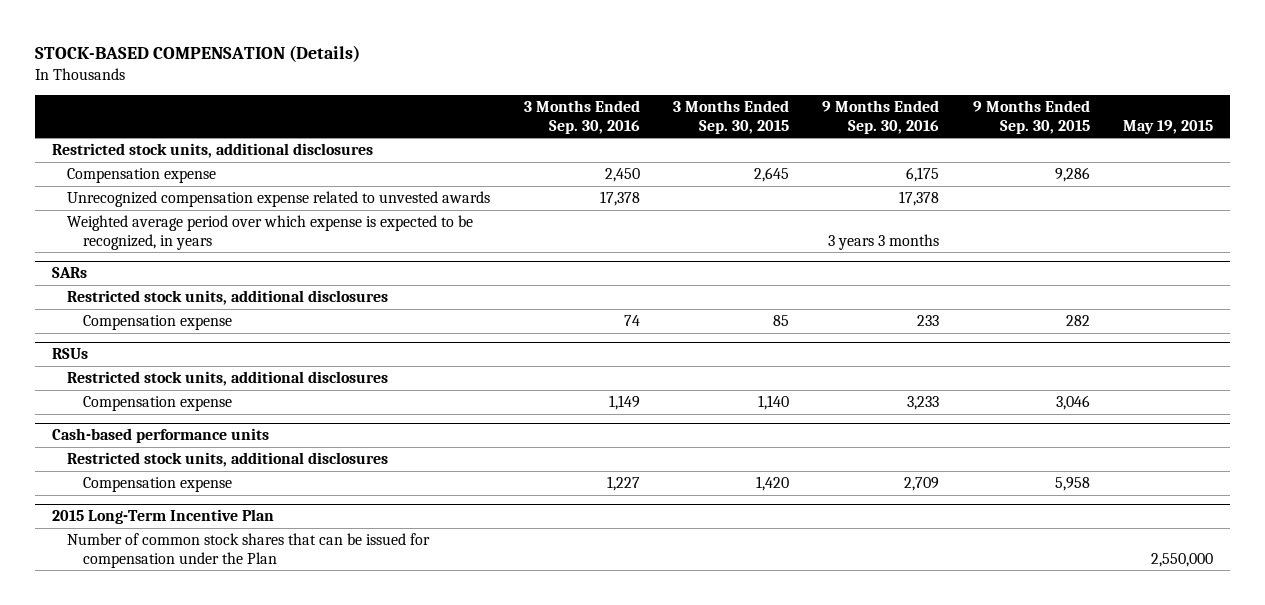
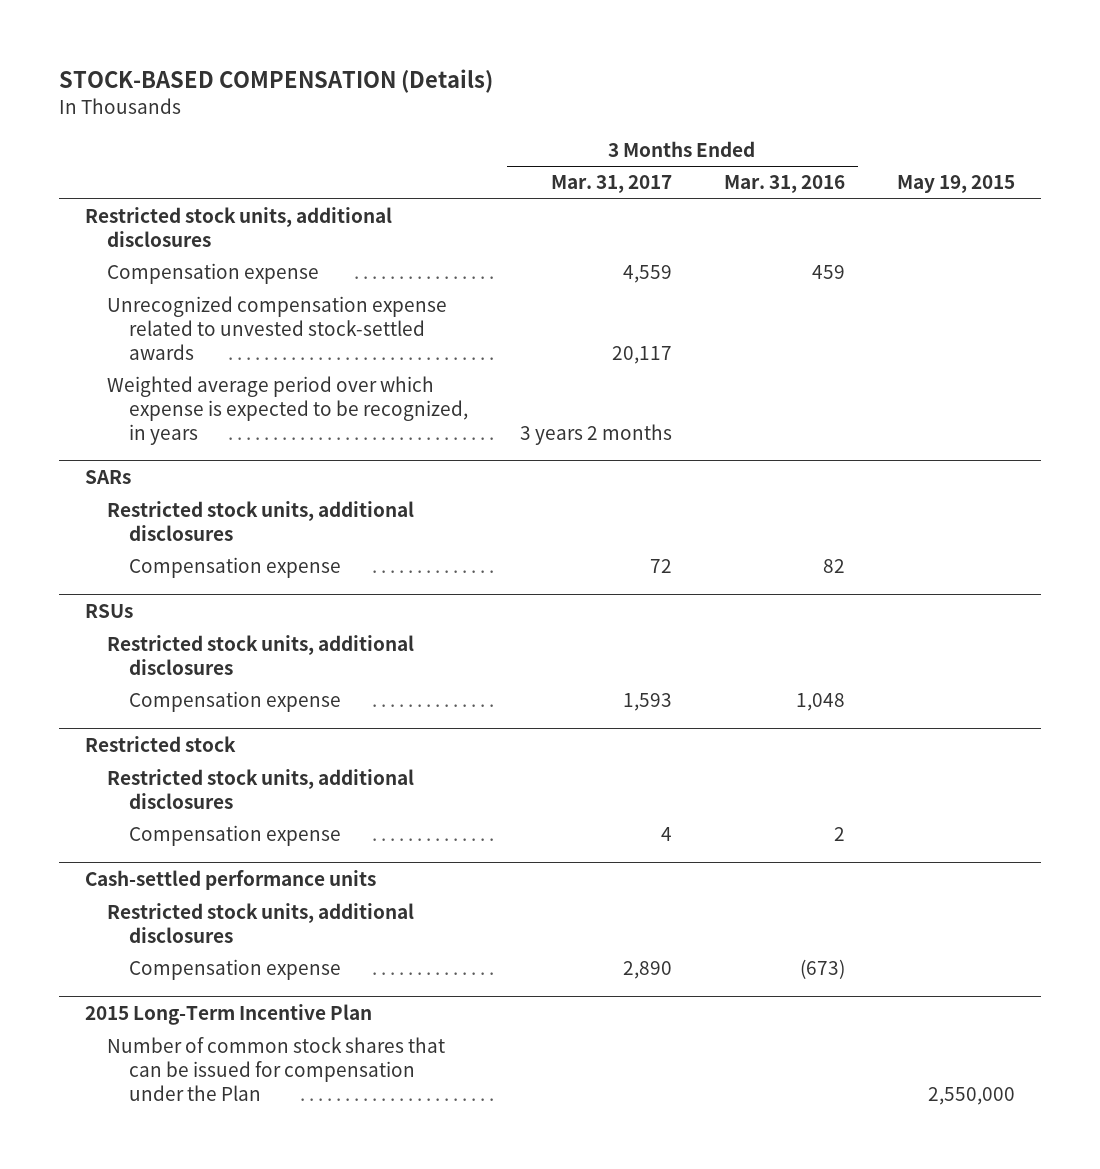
- | 3 Months Ended Sep. 30, 2016 | 3 Months Ended Sep. 30, 2015 | 9 Months Ended Sep. 30, 2016 | 9 Months Ended Sep. 30, 2015 | May 19, 2015
+ | 3 Months Ended Mar. 31, 2017 | 3 Months Ended Mar. 31, 2016 | May 19, 2015
- Unrecognized compensation expense related to unvested awards | 17,378 | | 17,378 | |
+ Unrecognized compensation expense related to unvested stock-settled awards | 20,117 | |
- Cash-based performance units
+ Restricted stock
+ Restricted stock units, additional disclosures
+ Compensation expense | 4 | 2 |
+ Cash-settled performance units

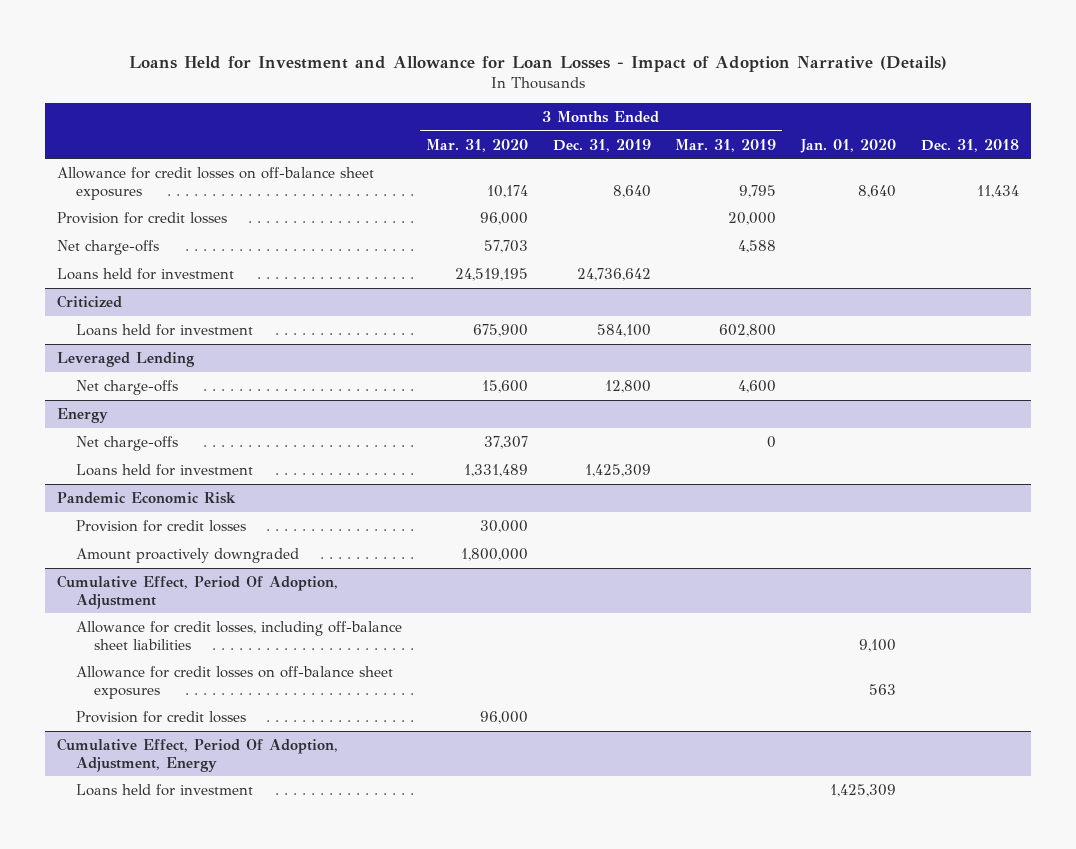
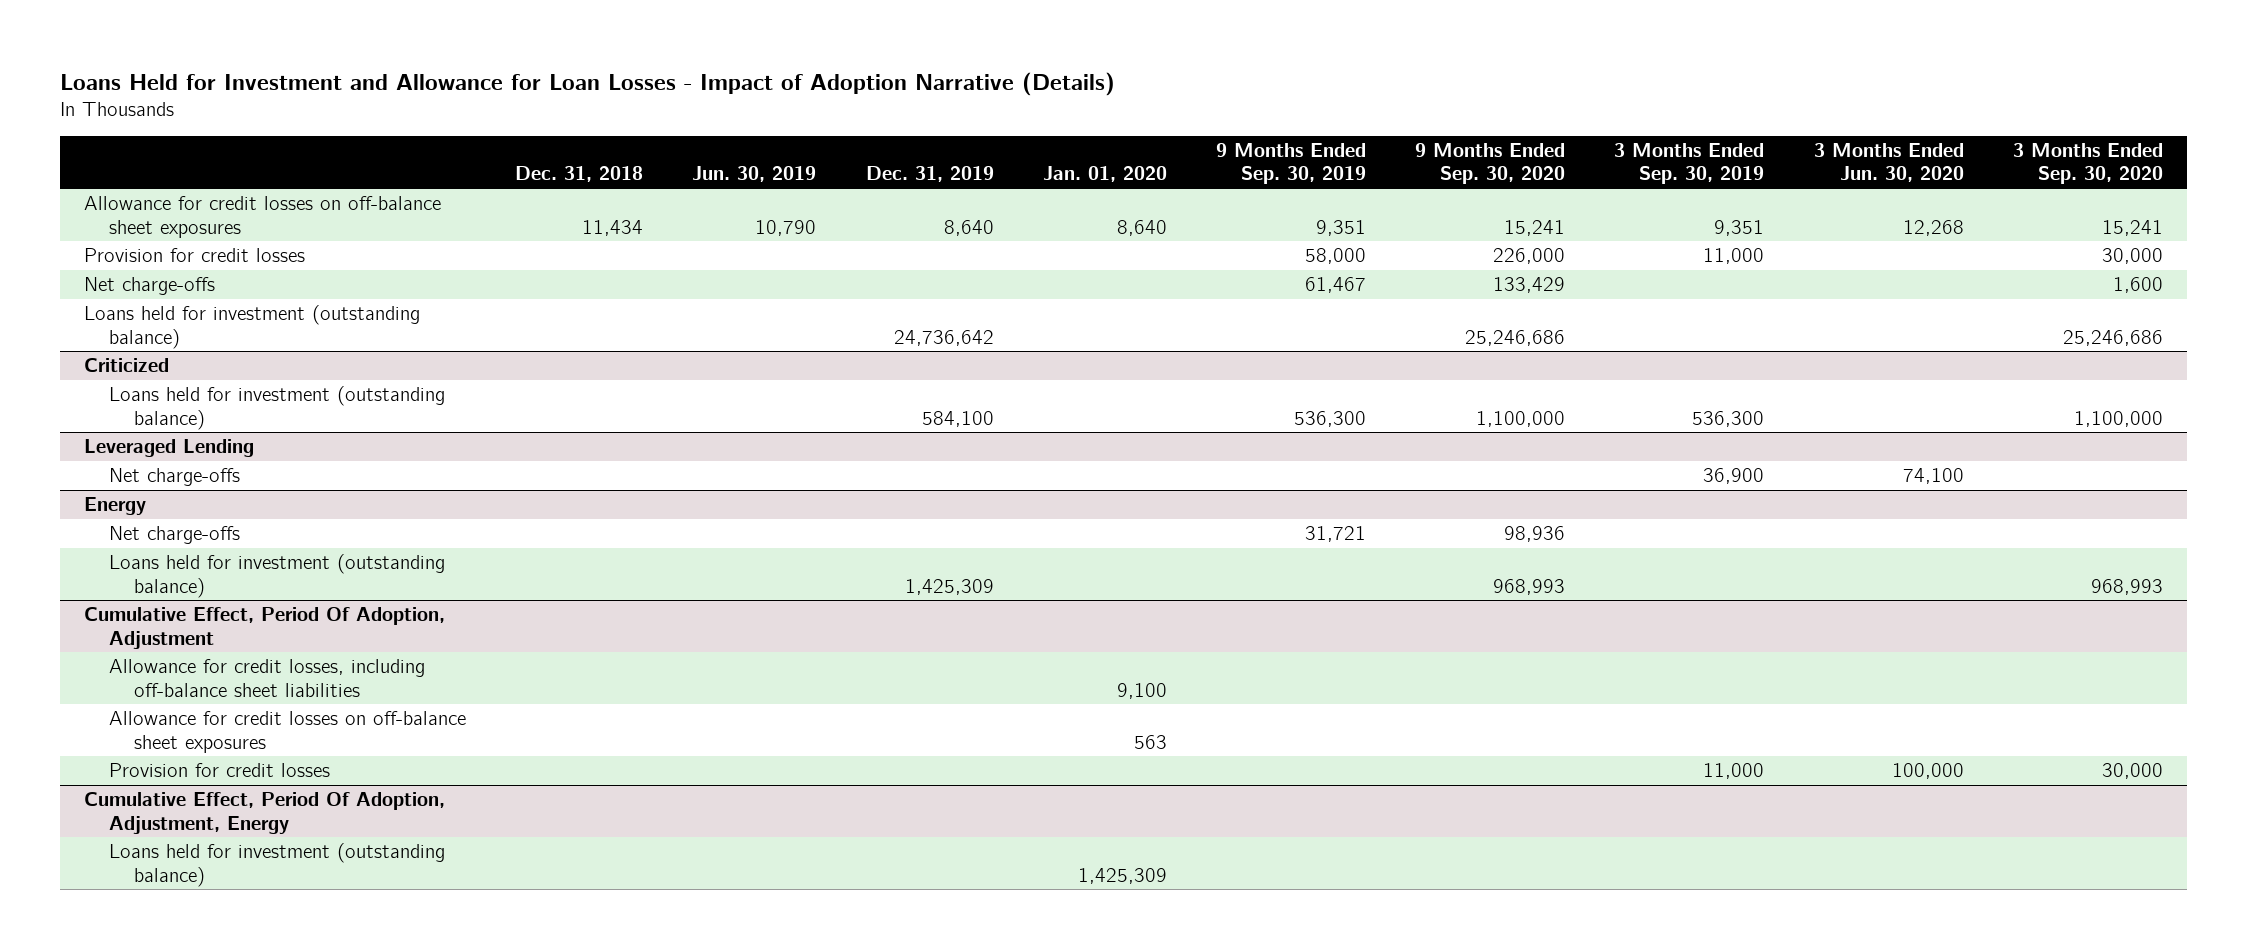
- | 3 Months Ended Mar. 31, 2020 | 3 Months Ended Dec. 31, 2019 | 3 Months Ended Mar. 31, 2019 | Jan. 01, 2020 | Dec. 31, 2018
+ | Dec. 31, 2018 | Jun. 30, 2019 | Dec. 31, 2019 | Jan. 01, 2020 | 9 Months Ended Sep. 30, 2019 | 9 Months Ended Sep. 30, 2020 | 3 Months Ended Sep. 30, 2019 | 3 Months Ended Jun. 30, 2020 | 3 Months Ended Sep. 30, 2020
- Loans held for investment | 24,519,195 | 24,736,642 | | |
+ Loans held for investment (outstanding balance) | | | 24,736,642 | | | 25,246,686 | | | 25,246,686
@ Criticized
- Loans held for investment | 675,900 | 584,100 | 602,800 | |
+ Loans held for investment (outstanding balance) | | | 584,100 | | 536,300 | 1,100,000 | 536,300 | | 1,100,000
@ Energy
- Loans held for investment | 1,331,489 | 1,425,309 | | |
- Pandemic Economic Risk
- Provision for credit losses | 30,000 | | | |
- Amount proactively downgraded | 1,800,000 | | | |
@ Energy
+ Loans held for investment (outstanding balance) | | | 1,425,309 | | | 968,993 | | | 968,993
@ Cumulative Effect, Period Of Adoption, Adjustment, Energy
- Loans held for investment | | | | 1,425,309 |
+ Loans held for investment (outstanding balance) | | | | 1,425,309 | | | | |

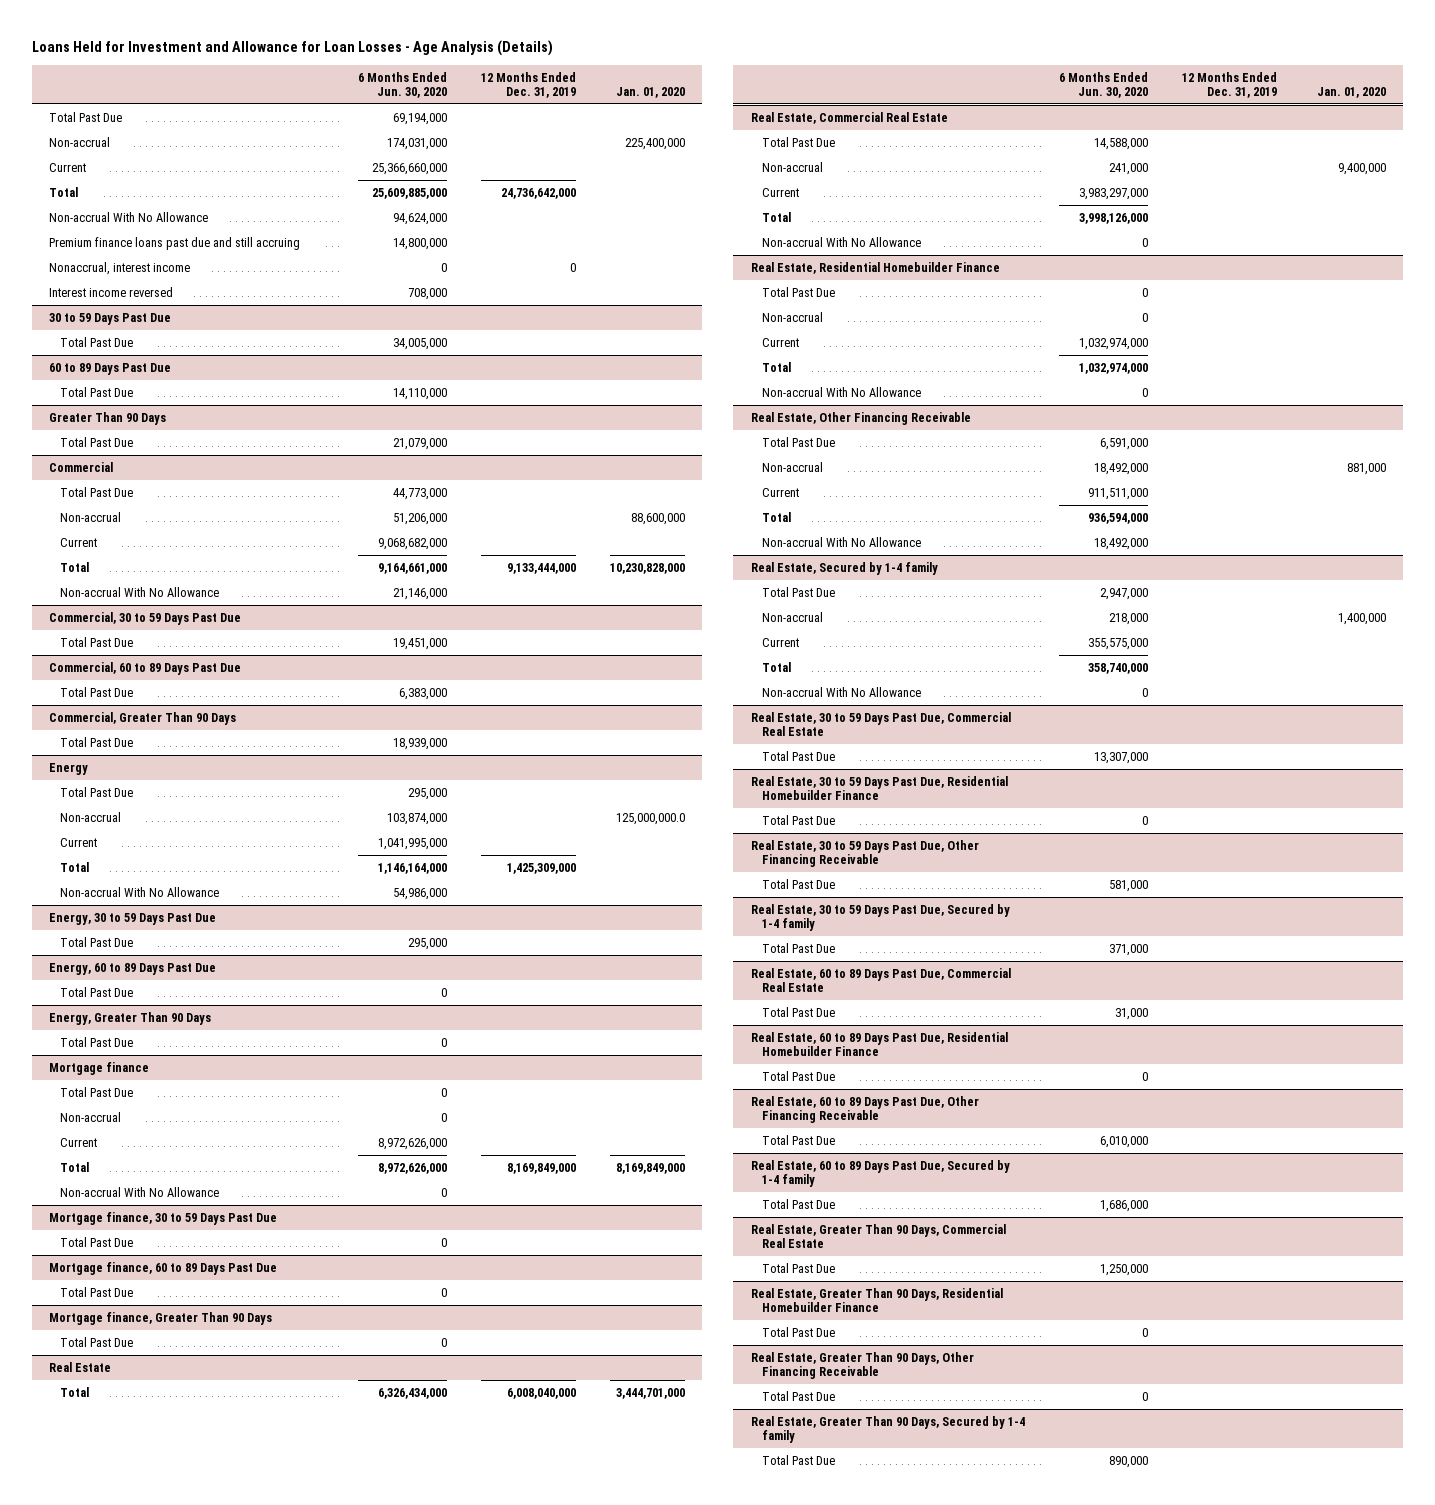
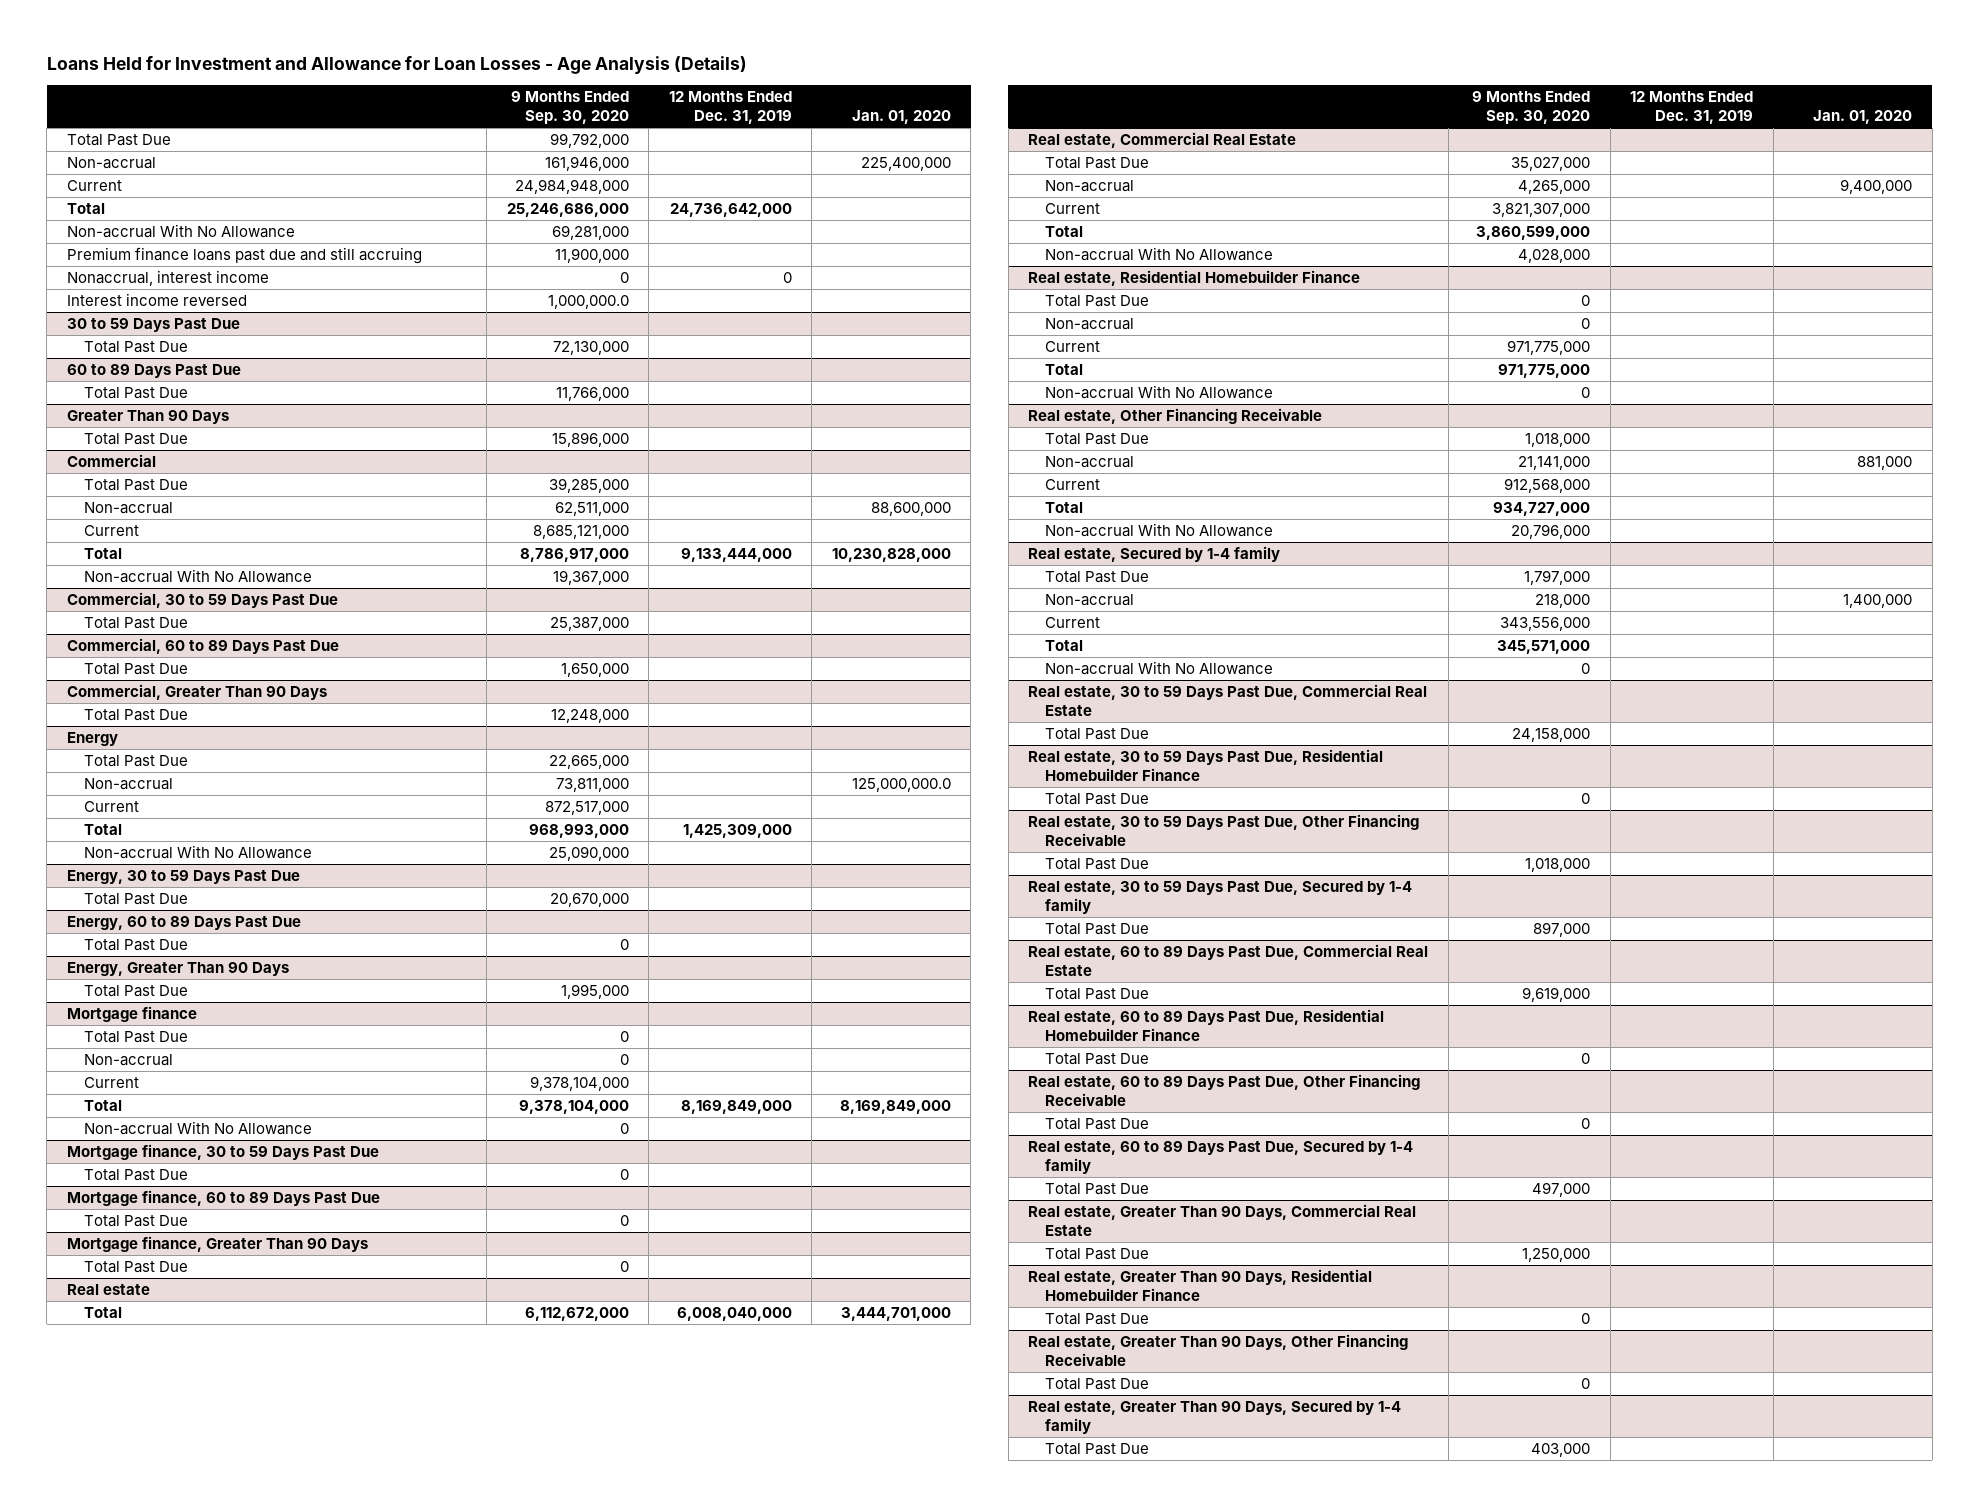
- | 6 Months Ended Jun. 30, 2020 | 12 Months Ended Dec. 31, 2019 | Jan. 01, 2020
+ | 9 Months Ended Sep. 30, 2020 | 12 Months Ended Dec. 31, 2019 | Jan. 01, 2020
- Real Estate
+ Real estate
- Real Estate, Commercial Real Estate
+ Real estate, Commercial Real Estate
- Real Estate, Residential Homebuilder Finance
+ Real estate, Residential Homebuilder Finance
- Real Estate, Other Financing Receivable
+ Real estate, Other Financing Receivable
- Real Estate, Secured by 1-4 family
+ Real estate, Secured by 1-4 family
- Real Estate, 30 to 59 Days Past Due, Commercial Real Estate
+ Real estate, 30 to 59 Days Past Due, Commercial Real Estate
- Real Estate, 30 to 59 Days Past Due, Residential Homebuilder Finance
+ Real estate, 30 to 59 Days Past Due, Residential Homebuilder Finance
- Real Estate, 30 to 59 Days Past Due, Other Financing Receivable
+ Real estate, 30 to 59 Days Past Due, Other Financing Receivable
- Real Estate, 30 to 59 Days Past Due, Secured by 1-4 family
+ Real estate, 30 to 59 Days Past Due, Secured by 1-4 family
- Real Estate, 60 to 89 Days Past Due, Commercial Real Estate
+ Real estate, 60 to 89 Days Past Due, Commercial Real Estate
- Real Estate, 60 to 89 Days Past Due, Residential Homebuilder Finance
+ Real estate, 60 to 89 Days Past Due, Residential Homebuilder Finance
- Real Estate, 60 to 89 Days Past Due, Other Financing Receivable
+ Real estate, 60 to 89 Days Past Due, Other Financing Receivable
- Real Estate, 60 to 89 Days Past Due, Secured by 1-4 family
+ Real estate, 60 to 89 Days Past Due, Secured by 1-4 family
- Real Estate, Greater Than 90 Days, Commercial Real Estate
+ Real estate, Greater Than 90 Days, Commercial Real Estate
- Real Estate, Greater Than 90 Days, Residential Homebuilder Finance
+ Real estate, Greater Than 90 Days, Residential Homebuilder Finance
- Real Estate, Greater Than 90 Days, Other Financing Receivable
+ Real estate, Greater Than 90 Days, Other Financing Receivable
- Real Estate, Greater Than 90 Days, Secured by 1-4 family
+ Real estate, Greater Than 90 Days, Secured by 1-4 family

